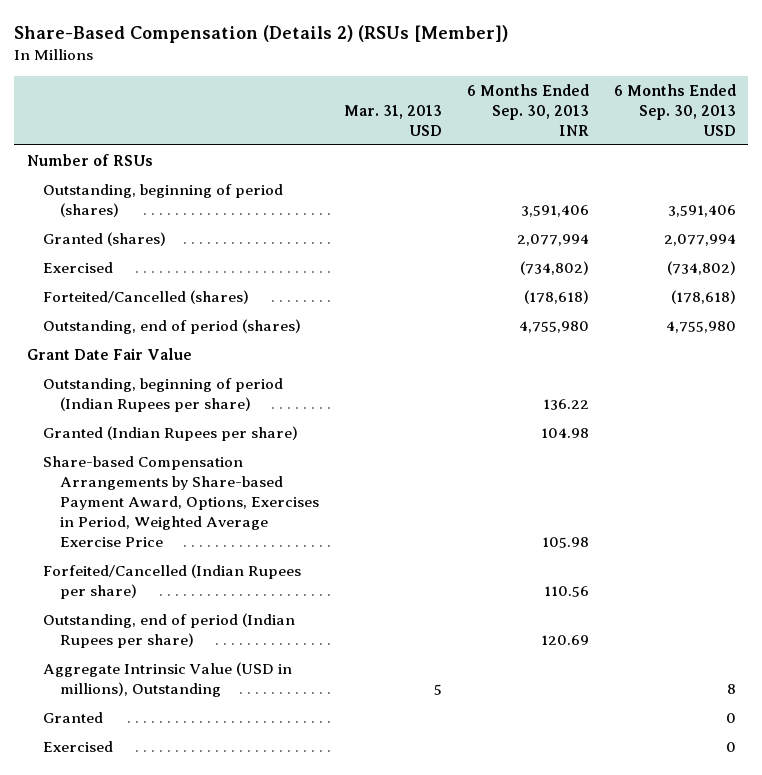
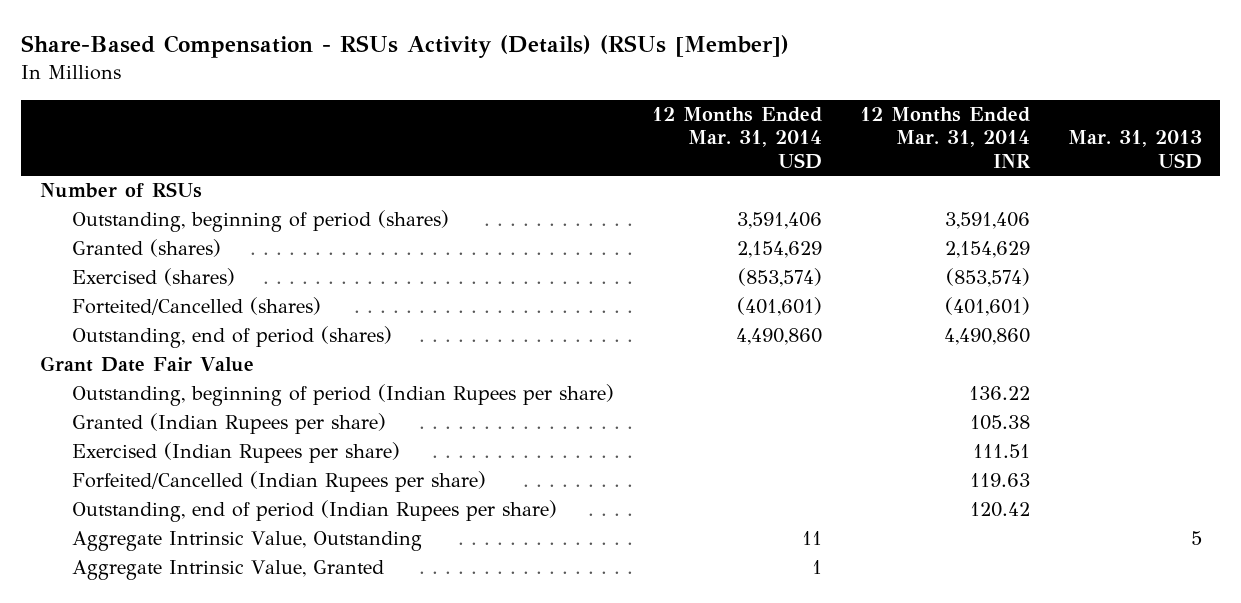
- Share-Based Compensation (Details 2) (RSUs [Member])
+ Share-Based Compensation - RSUs Activity (Details) (RSUs [Member])
- | Mar. 31, 2013 USD | 6 Months Ended Sep. 30, 2013 INR | 6 Months Ended Sep. 30, 2013 USD
+ | 12 Months Ended Mar. 31, 2014 USD | 12 Months Ended Mar. 31, 2014 INR | Mar. 31, 2013 USD
- Exercised | | (734,802) | (734,802)
+ Exercised (shares) | (853,574) | (853,574) |
- Share-based Compensation Arrangements by Share-based Payment Award, Options, Exercises in Period, Weighted Average Exercise Price | | 105.98 |
+ Exercised (Indian Rupees per share) | | 111.51 |
- Aggregate Intrinsic Value (USD in millions), Outstanding | 5 | | 8
- Granted | | | 0
- Exercised | | | 0
+ Aggregate Intrinsic Value, Outstanding | 11 | | 5
+ Aggregate Intrinsic Value, Granted | 1 | |

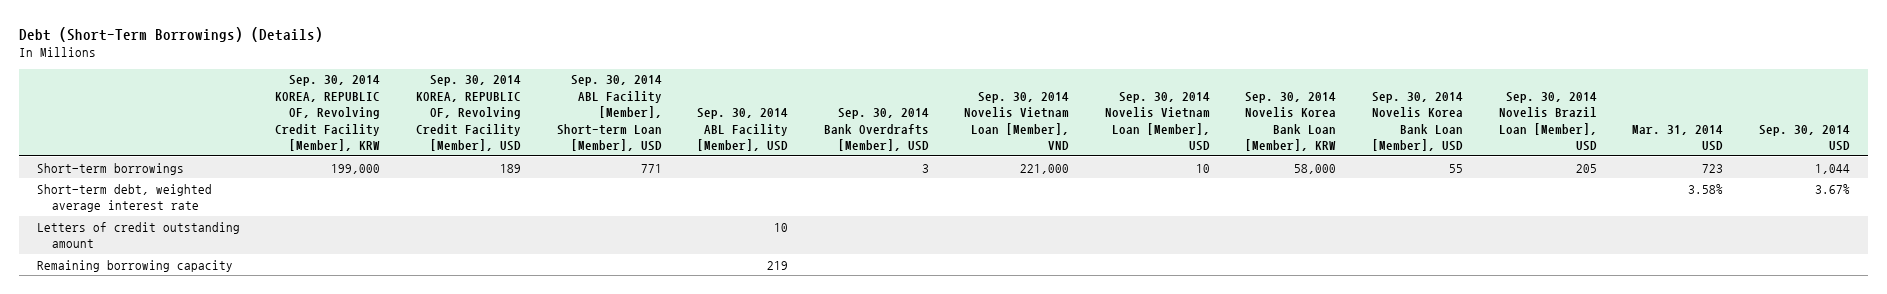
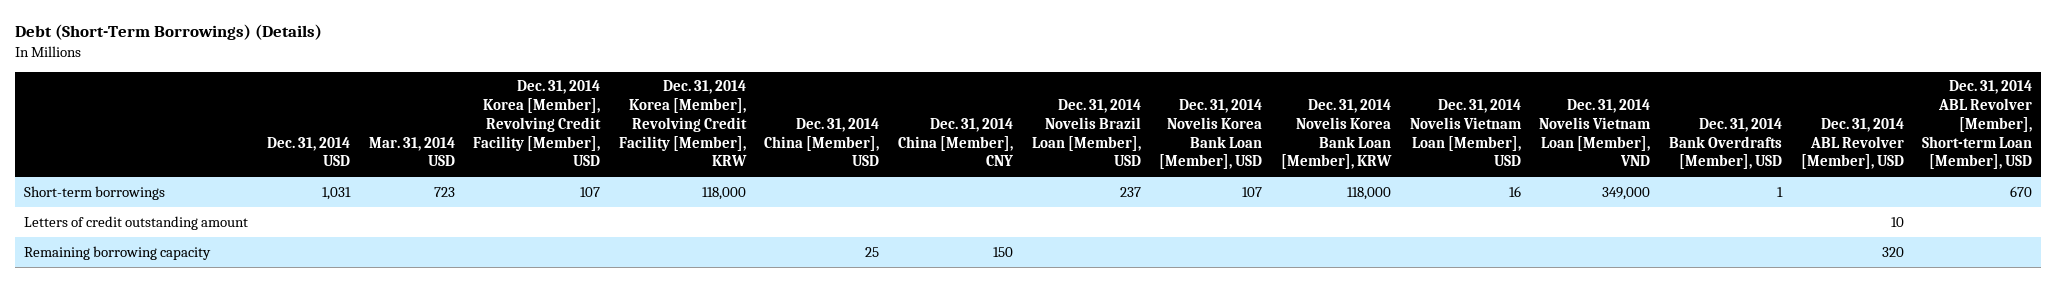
- | Sep. 30, 2014 KOREA, REPUBLIC OF, Revolving Credit Facility [Member], KRW | Sep. 30, 2014 KOREA, REPUBLIC OF, Revolving Credit Facility [Member], USD | Sep. 30, 2014 ABL Facility [Member], Short-term Loan [Member], USD | Sep. 30, 2014 ABL Facility [Member], USD | Sep. 30, 2014 Bank Overdrafts [Member], USD | Sep. 30, 2014 Novelis Vietnam Loan [Member], VND | Sep. 30, 2014 Novelis Vietnam Loan [Member], USD | Sep. 30, 2014 Novelis Korea Bank Loan [Member], KRW | Sep. 30, 2014 Novelis Korea Bank Loan [Member], USD | Sep. 30, 2014 Novelis Brazil Loan [Member], USD | Mar. 31, 2014 USD | Sep. 30, 2014 USD
+ | Dec. 31, 2014 USD | Mar. 31, 2014 USD | Dec. 31, 2014 Korea [Member], Revolving Credit Facility [Member], USD | Dec. 31, 2014 Korea [Member], Revolving Credit Facility [Member], KRW | Dec. 31, 2014 China [Member], USD | Dec. 31, 2014 China [Member], CNY | Dec. 31, 2014 Novelis Brazil Loan [Member], USD | Dec. 31, 2014 Novelis Korea Bank Loan [Member], USD | Dec. 31, 2014 Novelis Korea Bank Loan [Member], KRW | Dec. 31, 2014 Novelis Vietnam Loan [Member], USD | Dec. 31, 2014 Novelis Vietnam Loan [Member], VND | Dec. 31, 2014 Bank Overdrafts [Member], USD | Dec. 31, 2014 ABL Revolver [Member], USD | Dec. 31, 2014 ABL Revolver [Member], Short-term Loan [Member], USD
- Short-term debt, weighted average interest rate | | | | | | | | | | | 3.58% | 3.67%

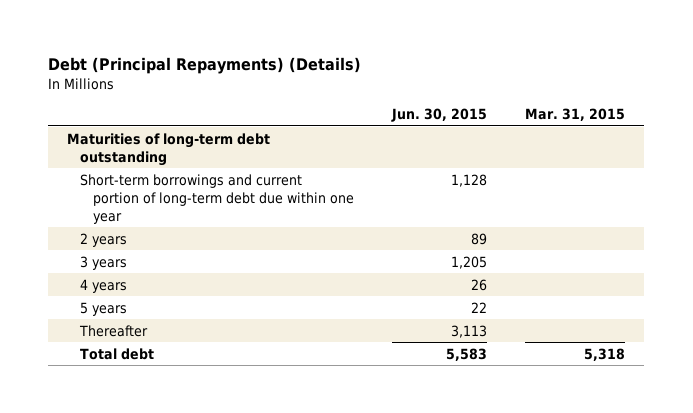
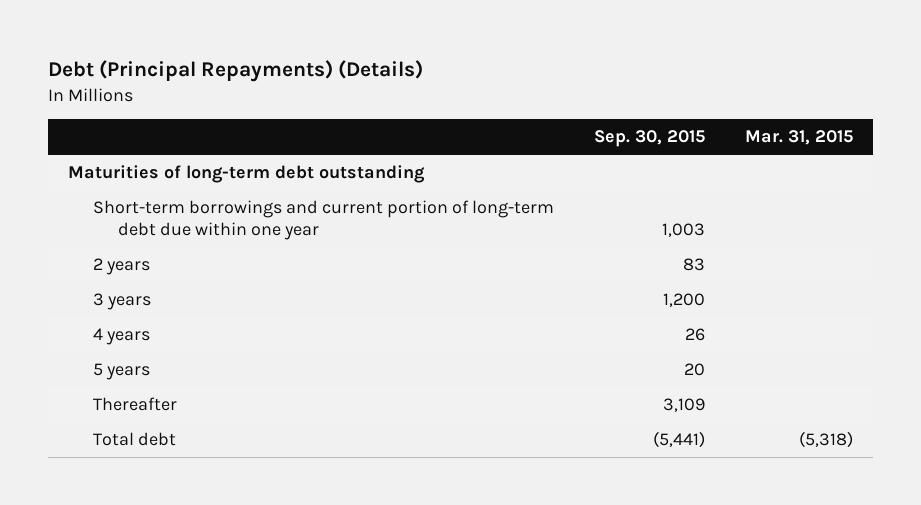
- | Jun. 30, 2015 | Mar. 31, 2015
+ | Sep. 30, 2015 | Mar. 31, 2015
- Total debt | 5,583 | 5,318
+ Total debt | (5,441) | (5,318)

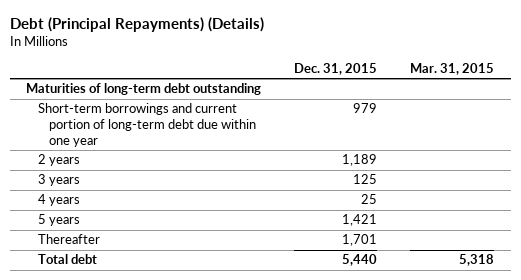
- | Sep. 30, 2015 | Mar. 31, 2015
+ | Dec. 31, 2015 | Mar. 31, 2015
- Total debt | (5,441) | (5,318)
+ Total debt | 5,440 | 5,318

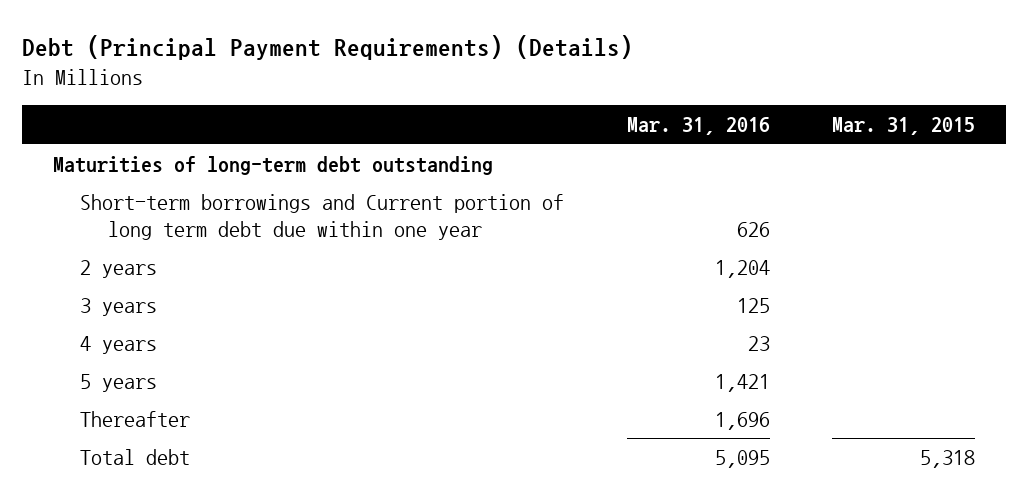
- Debt (Principal Repayments) (Details)
+ Debt (Principal Payment Requirements) (Details)
- | Dec. 31, 2015 | Mar. 31, 2015
+ | Mar. 31, 2016 | Mar. 31, 2015
- Short-term borrowings and current portion of long-term debt due within one year | 979 |
+ Short-term borrowings and Current portion of long term debt due within one year | 626 |

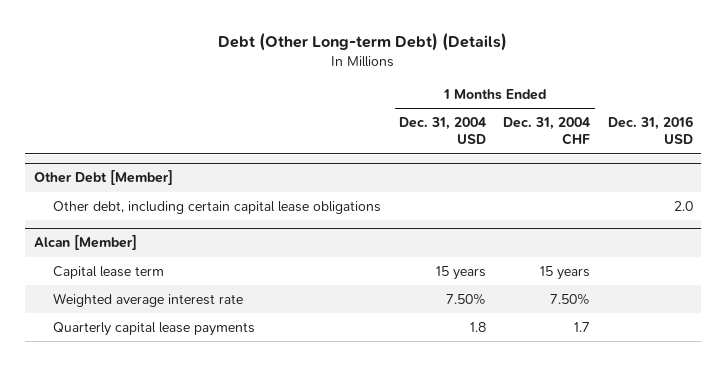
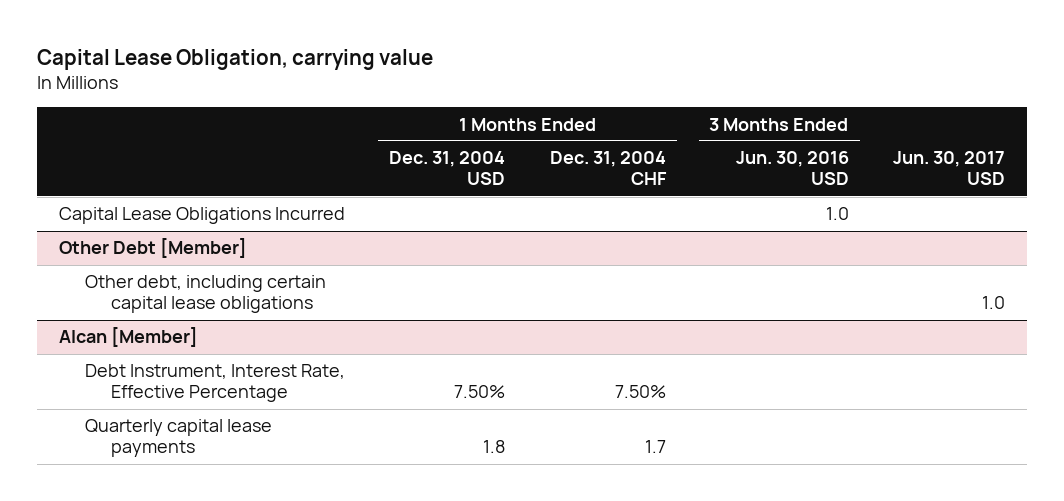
- Debt (Other Long-term Debt) (Details)
+ Capital Lease Obligation, carrying value
- | 1 Months Ended Dec. 31, 2004 USD | 1 Months Ended Dec. 31, 2004 CHF | Dec. 31, 2016 USD
+ | 1 Months Ended Dec. 31, 2004 USD | 1 Months Ended Dec. 31, 2004 CHF | 3 Months Ended Jun. 30, 2016 USD | Jun. 30, 2017 USD
+ Capital Lease Obligations Incurred | | | 1.0 |
@ Alcan [Member]
- Capital lease term | 15 years | 15 years |
- Weighted average interest rate | 7.50% | 7.50% |
+ Debt Instrument, Interest Rate, Effective Percentage | 7.50% | 7.50% | |

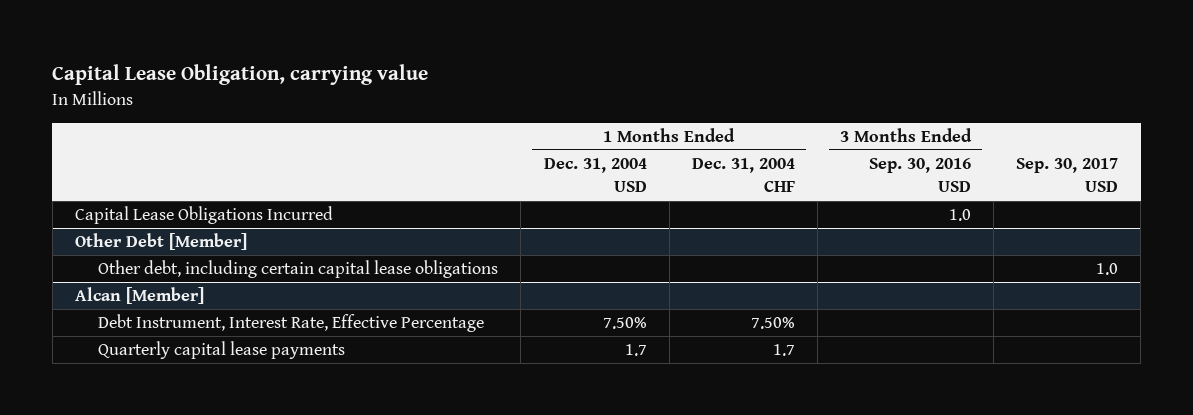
- | 1 Months Ended Dec. 31, 2004 USD | 1 Months Ended Dec. 31, 2004 CHF | 3 Months Ended Jun. 30, 2016 USD | Jun. 30, 2017 USD
+ | 1 Months Ended Dec. 31, 2004 USD | 1 Months Ended Dec. 31, 2004 CHF | 3 Months Ended Sep. 30, 2016 USD | Sep. 30, 2017 USD
@ Alcan [Member]
- Quarterly capital lease payments | 1.8 | 1.7 | |
+ Quarterly capital lease payments | 1.7 | 1.7 | |

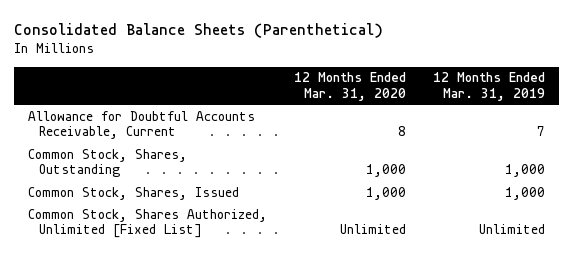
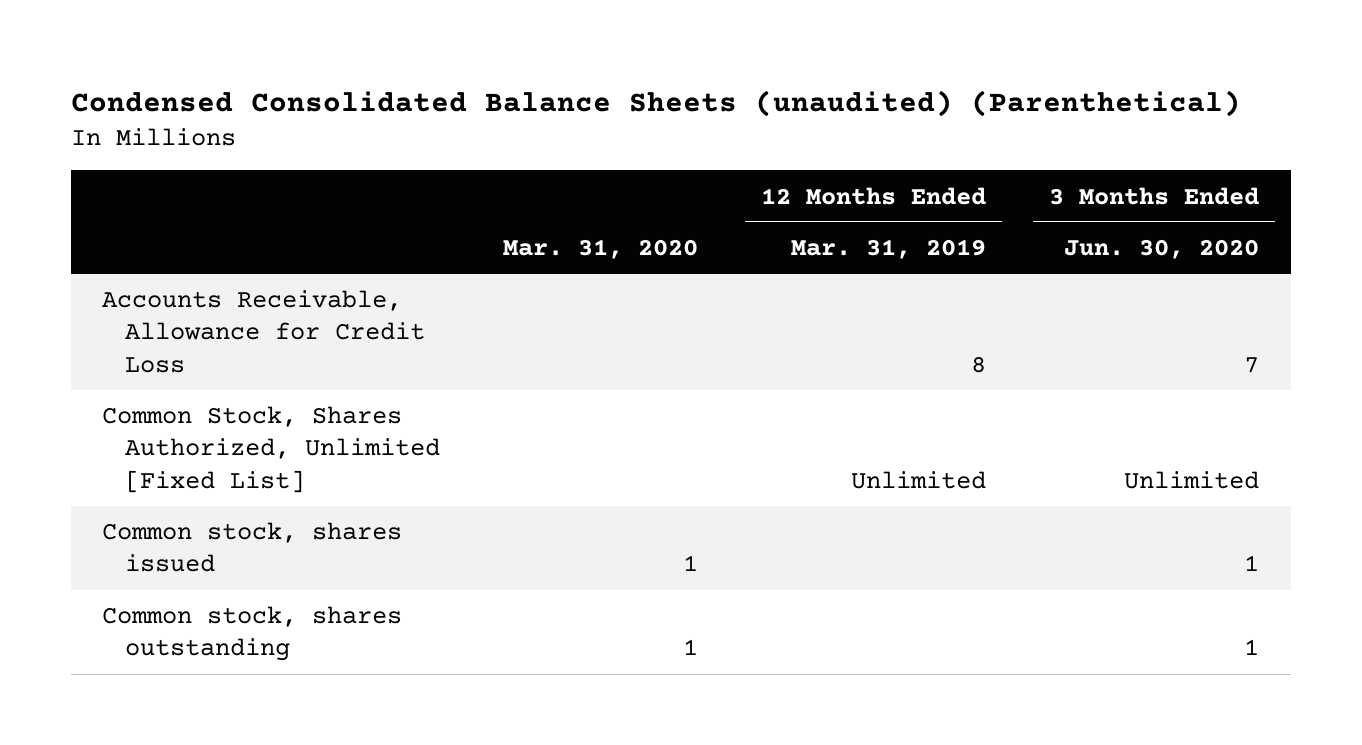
- Consolidated Balance Sheets (Parenthetical)
+ Condensed Consolidated Balance Sheets (unaudited) (Parenthetical)
- | 12 Months Ended Mar. 31, 2020 | 12 Months Ended Mar. 31, 2019
+ | Mar. 31, 2020 | 12 Months Ended Mar. 31, 2019 | 3 Months Ended Jun. 30, 2020
- Allowance for Doubtful Accounts Receivable, Current | 8 | 7
- Common Stock, Shares, Outstanding | 1,000 | 1,000
- Common Stock, Shares, Issued | 1,000 | 1,000
+ Accounts Receivable, Allowance for Credit Loss | | 8 | 7
+ Common stock, shares issued | 1 | | 1
+ Common stock, shares outstanding | 1 | | 1

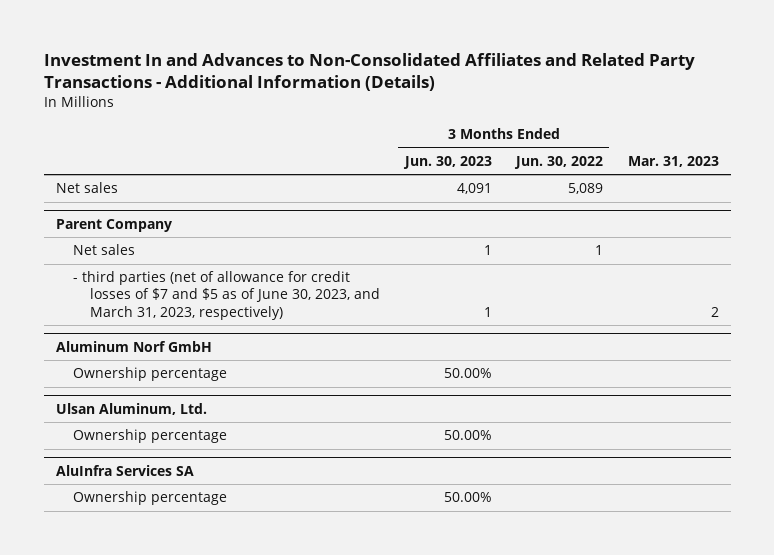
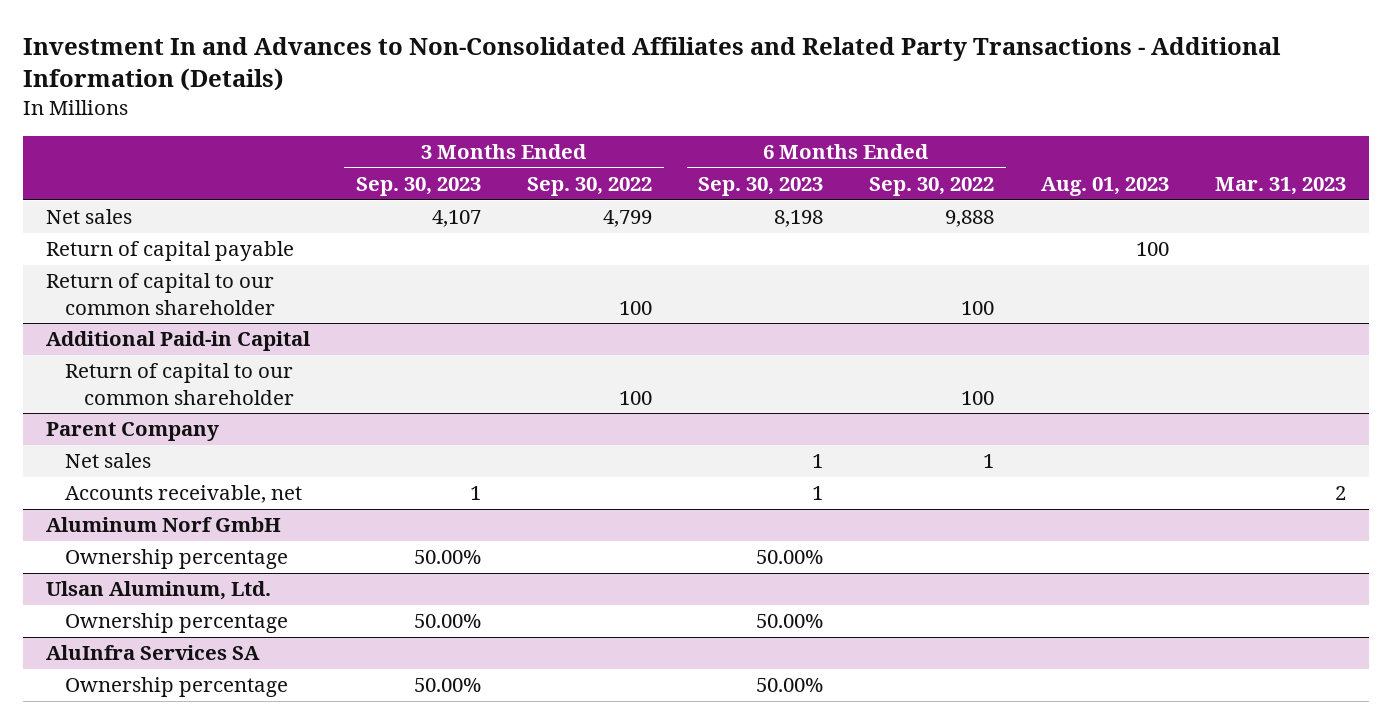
- | 3 Months Ended Jun. 30, 2023 | 3 Months Ended Jun. 30, 2022 | Mar. 31, 2023
+ | 3 Months Ended Sep. 30, 2023 | 3 Months Ended Sep. 30, 2022 | 6 Months Ended Sep. 30, 2023 | 6 Months Ended Sep. 30, 2022 | Aug. 01, 2023 | Mar. 31, 2023
+ Return of capital payable | | | | | 100 |
+ Return of capital to our common shareholder | | 100 | | 100 | |
+ Additional Paid-in Capital
+ Return of capital to our common shareholder | | 100 | | 100 | |
@ Parent Company
- - third parties (net of allowance for credit losses of $7 and $5 as of June 30, 2023, and March 31, 2023, respectively) | 1 | | 2
+ Accounts receivable, net | 1 | | 1 | | | 2

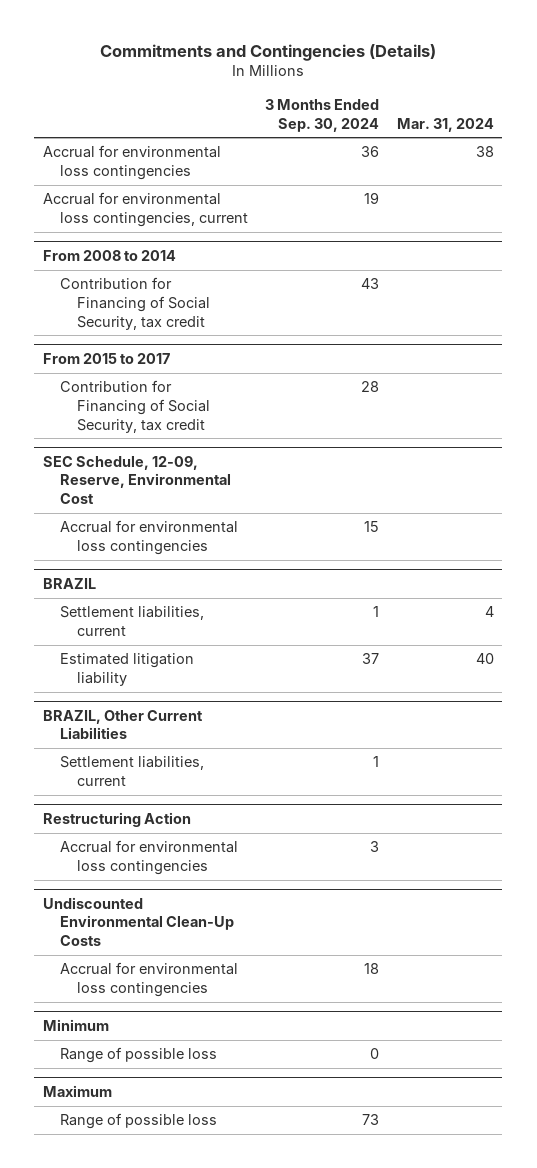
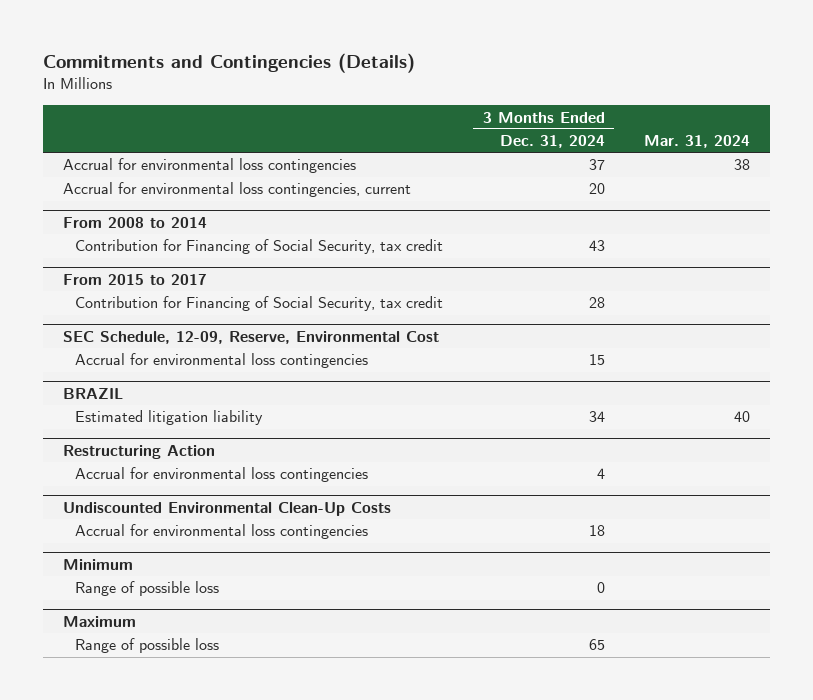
- | 3 Months Ended Sep. 30, 2024 | Mar. 31, 2024
+ | 3 Months Ended Dec. 31, 2024 | Mar. 31, 2024
@ BRAZIL
- Settlement liabilities, current | 1 | 4
- BRAZIL, Other Current Liabilities
- Settlement liabilities, current | 1 |

